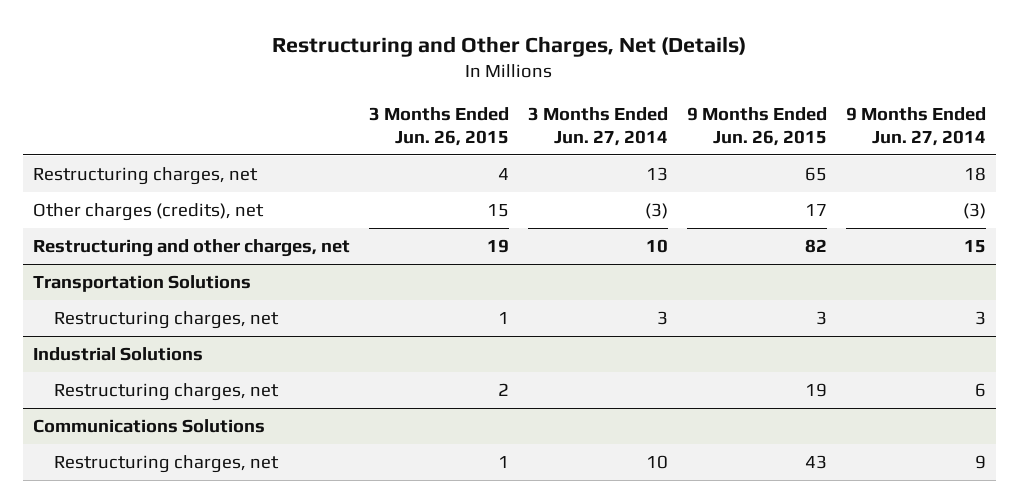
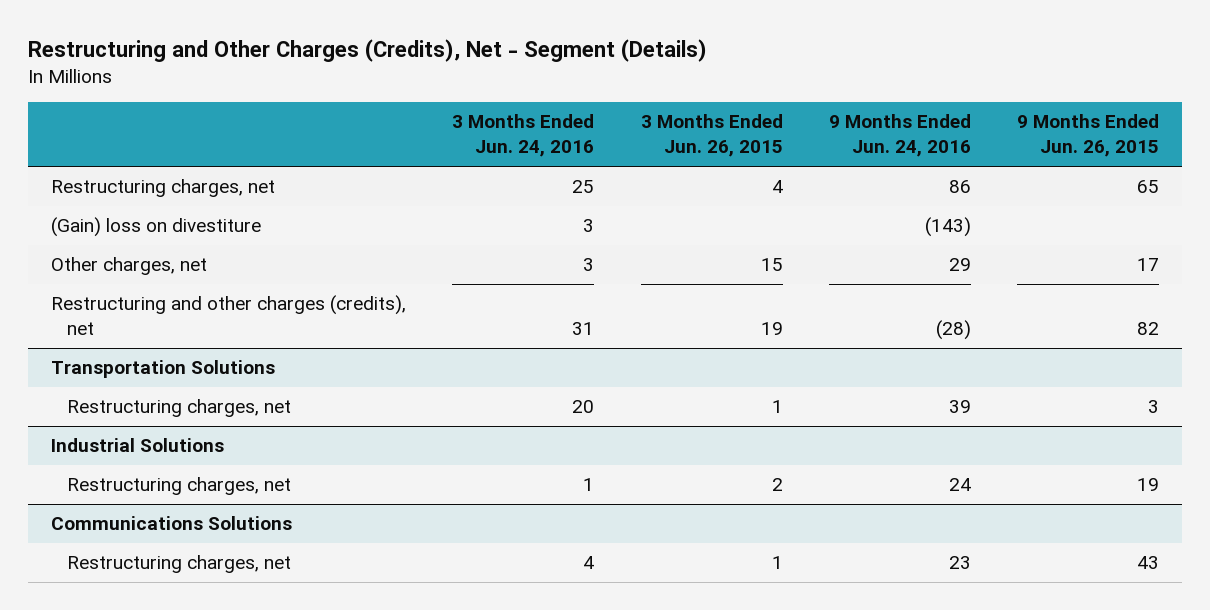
- Restructuring and Other Charges, Net (Details)
+ Restructuring and Other Charges (Credits), Net - Segment (Details)
- | 3 Months Ended Jun. 26, 2015 | 3 Months Ended Jun. 27, 2014 | 9 Months Ended Jun. 26, 2015 | 9 Months Ended Jun. 27, 2014
+ | 3 Months Ended Jun. 24, 2016 | 3 Months Ended Jun. 26, 2015 | 9 Months Ended Jun. 24, 2016 | 9 Months Ended Jun. 26, 2015
- Other charges (credits), net | 15 | (3) | 17 | (3)
- Restructuring and other charges, net | 19 | 10 | 82 | 15
+ (Gain) loss on divestiture | 3 | | (143) |
+ Other charges, net | 3 | 15 | 29 | 17
+ Restructuring and other charges (credits), net | 31 | 19 | (28) | 82

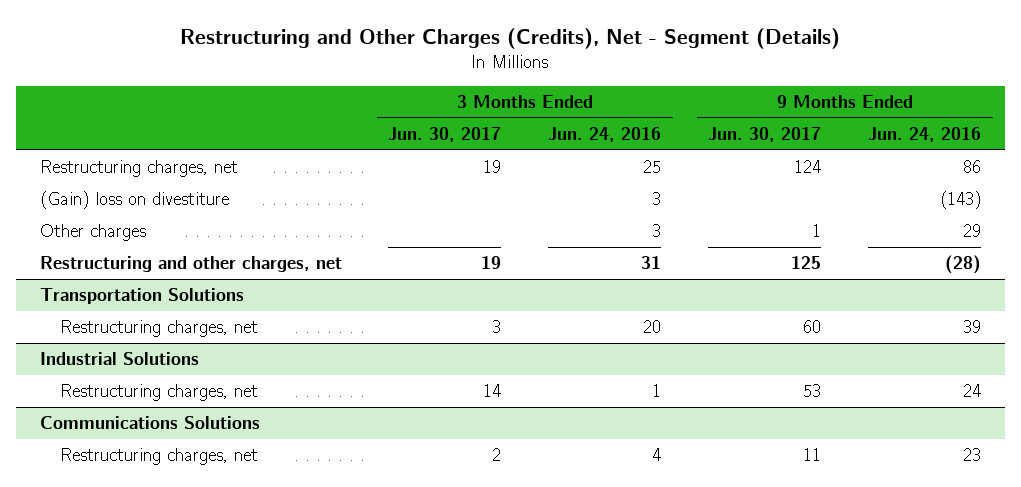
- | 3 Months Ended Jun. 24, 2016 | 3 Months Ended Jun. 26, 2015 | 9 Months Ended Jun. 24, 2016 | 9 Months Ended Jun. 26, 2015
+ | 3 Months Ended Jun. 30, 2017 | 3 Months Ended Jun. 24, 2016 | 9 Months Ended Jun. 30, 2017 | 9 Months Ended Jun. 24, 2016
- Other charges, net | 3 | 15 | 29 | 17
- Restructuring and other charges (credits), net | 31 | 19 | (28) | 82
+ Other charges | | 3 | 1 | 29
+ Restructuring and other charges, net | 19 | 31 | 125 | (28)

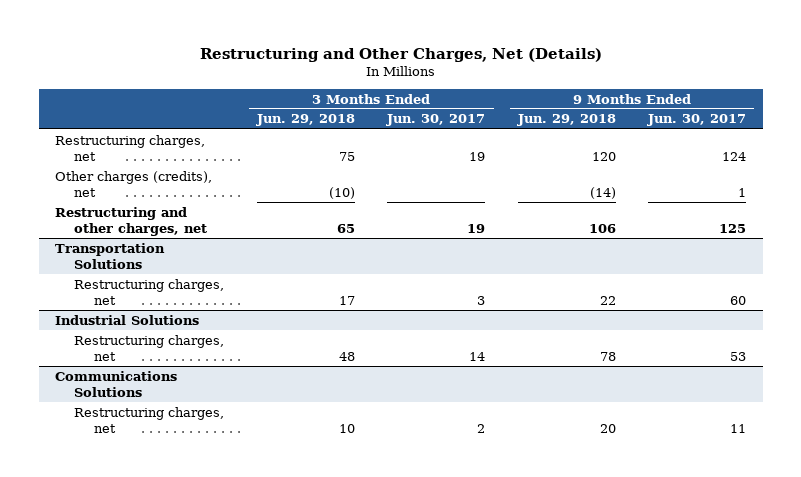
- Restructuring and Other Charges (Credits), Net - Segment (Details)
+ Restructuring and Other Charges, Net (Details)
- | 3 Months Ended Jun. 30, 2017 | 3 Months Ended Jun. 24, 2016 | 9 Months Ended Jun. 30, 2017 | 9 Months Ended Jun. 24, 2016
+ | 3 Months Ended Jun. 29, 2018 | 3 Months Ended Jun. 30, 2017 | 9 Months Ended Jun. 29, 2018 | 9 Months Ended Jun. 30, 2017
- (Gain) loss on divestiture | | 3 | | (143)
- Other charges | | 3 | 1 | 29
+ Other charges (credits), net | (10) | | (14) | 1

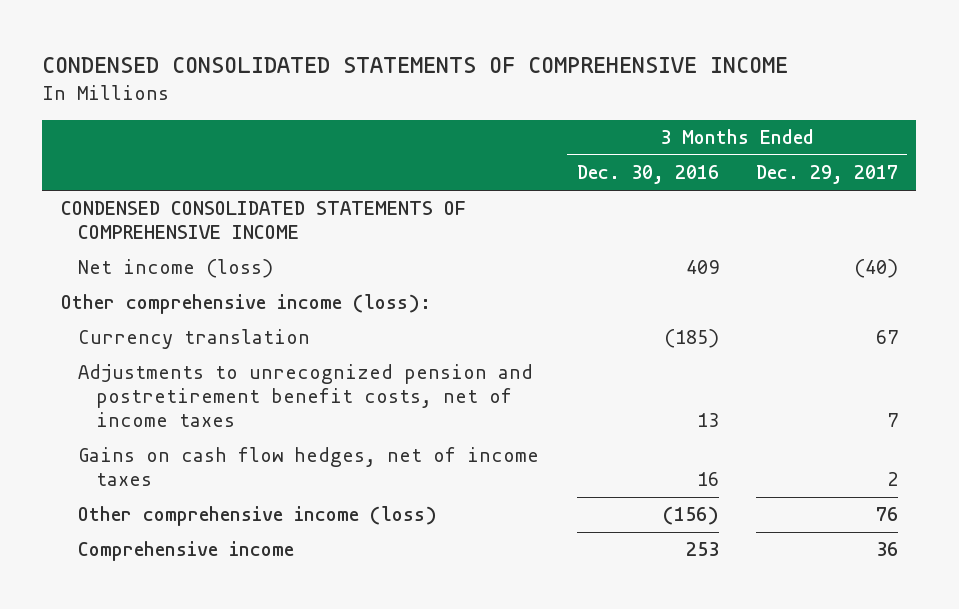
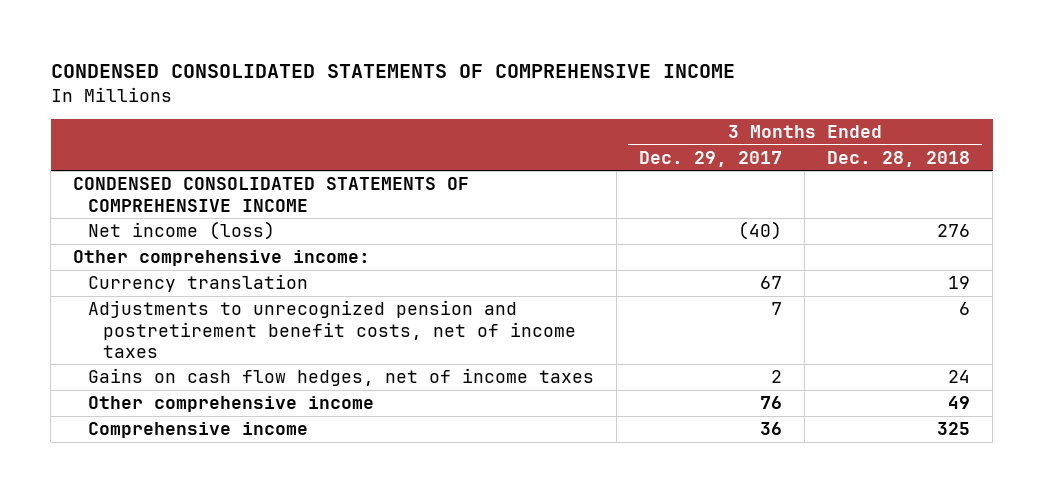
- | 3 Months Ended Dec. 30, 2016 | 3 Months Ended Dec. 29, 2017
+ | 3 Months Ended Dec. 29, 2017 | 3 Months Ended Dec. 28, 2018
- Other comprehensive income (loss):
+ Other comprehensive income:
- Other comprehensive income (loss) | (156) | 76
+ Other comprehensive income | 76 | 49

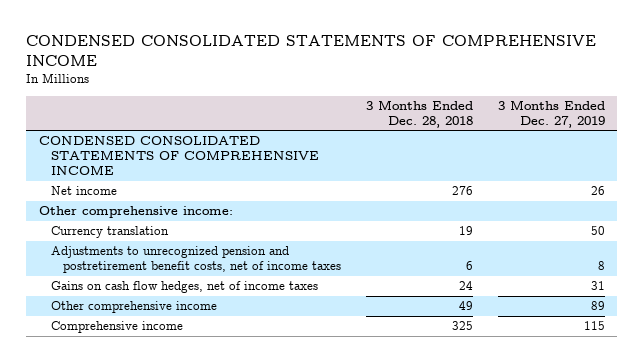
- | 3 Months Ended Dec. 29, 2017 | 3 Months Ended Dec. 28, 2018
+ | 3 Months Ended Dec. 28, 2018 | 3 Months Ended Dec. 27, 2019
- Net income (loss) | (40) | 276
+ Net income | 276 | 26

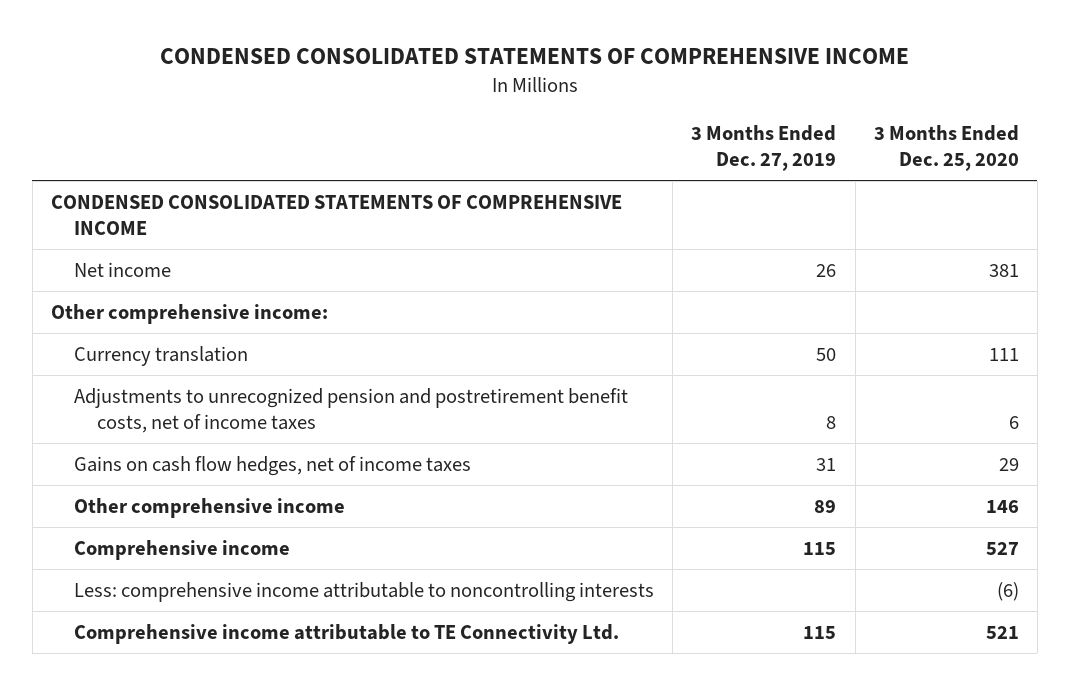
- | 3 Months Ended Dec. 28, 2018 | 3 Months Ended Dec. 27, 2019
+ | 3 Months Ended Dec. 27, 2019 | 3 Months Ended Dec. 25, 2020
+ Less: comprehensive income attributable to noncontrolling interests | | (6)
+ Comprehensive income attributable to TE Connectivity Ltd. | 115 | 521

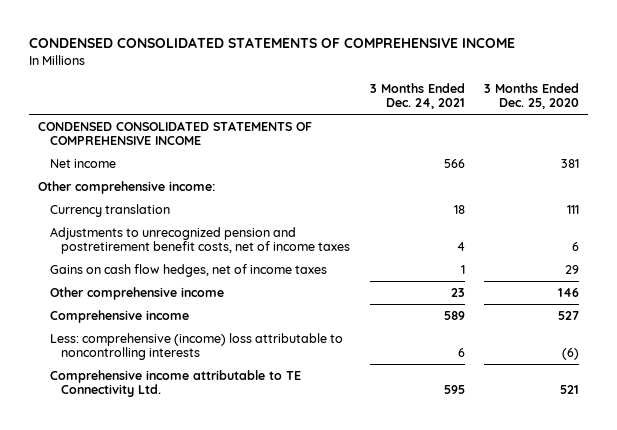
- | 3 Months Ended Dec. 27, 2019 | 3 Months Ended Dec. 25, 2020
+ | 3 Months Ended Dec. 24, 2021 | 3 Months Ended Dec. 25, 2020
- Less: comprehensive income attributable to noncontrolling interests | | (6)
+ Less: comprehensive (income) loss attributable to noncontrolling interests | 6 | (6)

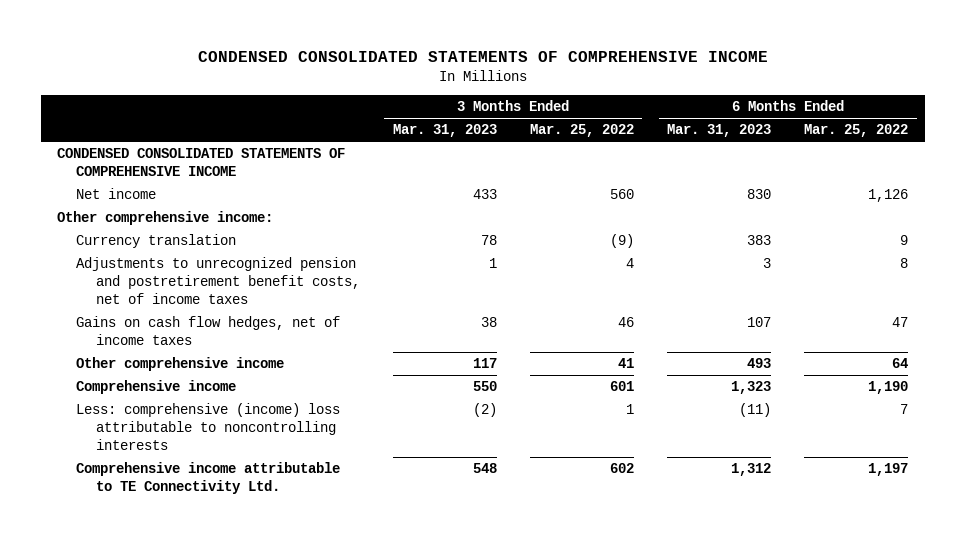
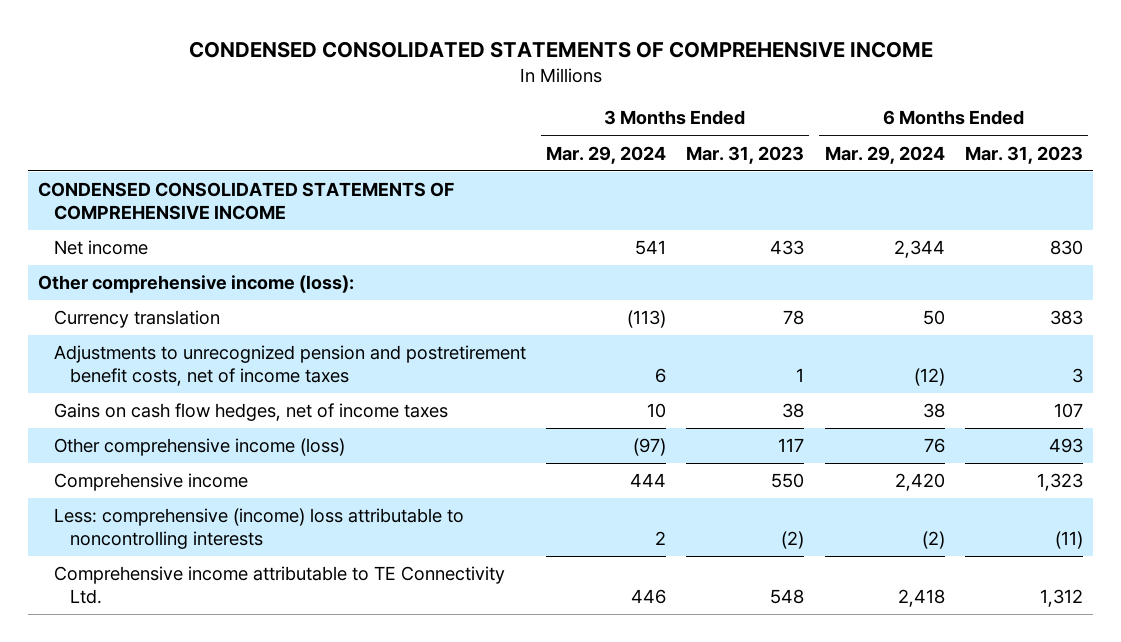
- | 3 Months Ended Mar. 31, 2023 | 3 Months Ended Mar. 25, 2022 | 6 Months Ended Mar. 31, 2023 | 6 Months Ended Mar. 25, 2022
+ | 3 Months Ended Mar. 29, 2024 | 3 Months Ended Mar. 31, 2023 | 6 Months Ended Mar. 29, 2024 | 6 Months Ended Mar. 31, 2023
- Other comprehensive income:
+ Other comprehensive income (loss):
- Other comprehensive income | 117 | 41 | 493 | 64
+ Other comprehensive income (loss) | (97) | 117 | 76 | 493

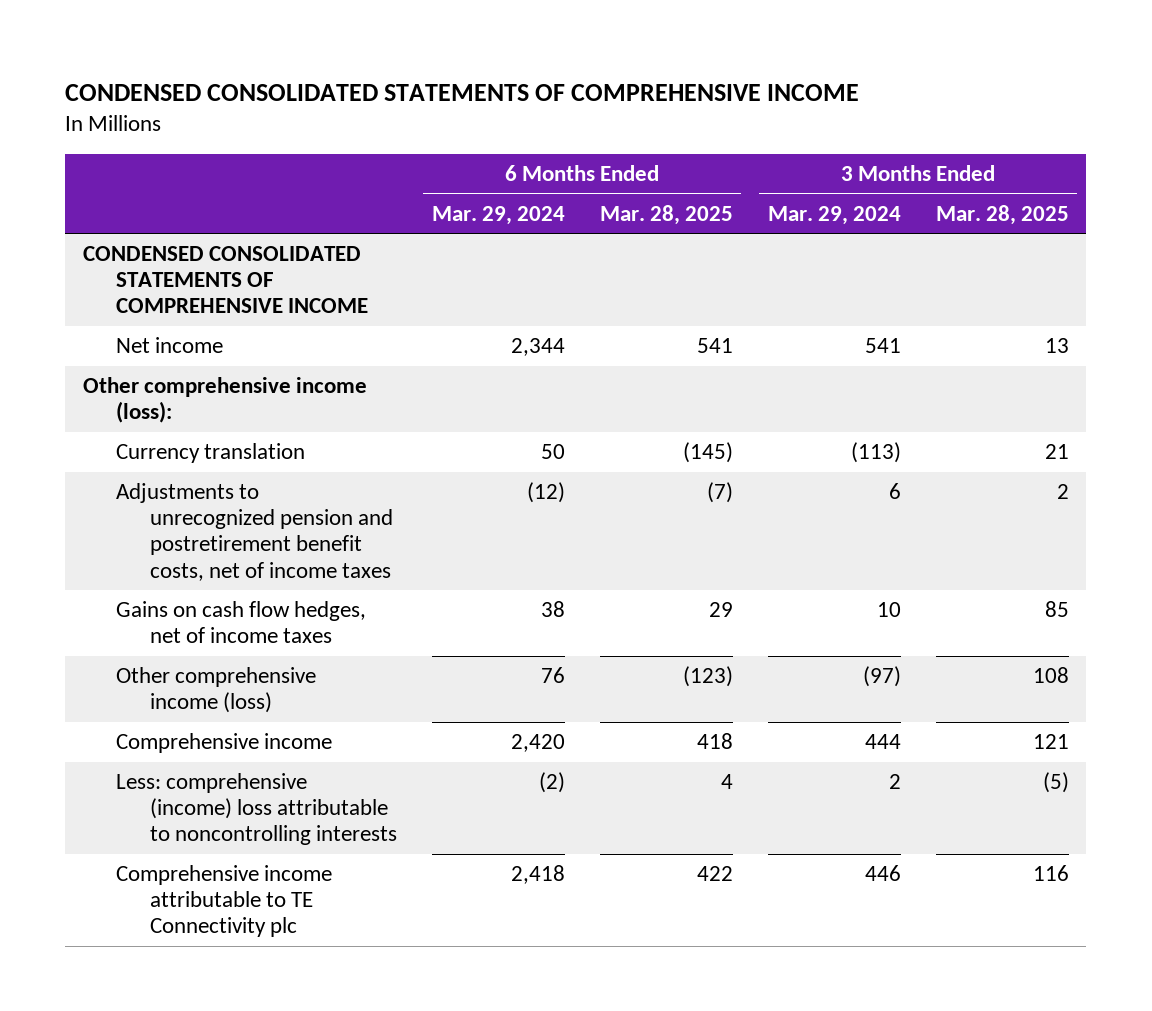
- | 3 Months Ended Mar. 29, 2024 | 3 Months Ended Mar. 31, 2023 | 6 Months Ended Mar. 29, 2024 | 6 Months Ended Mar. 31, 2023
+ | 6 Months Ended Mar. 29, 2024 | 6 Months Ended Mar. 28, 2025 | 3 Months Ended Mar. 29, 2024 | 3 Months Ended Mar. 28, 2025
- Comprehensive income attributable to TE Connectivity Ltd. | 446 | 548 | 2,418 | 1,312
+ Comprehensive income attributable to TE Connectivity plc | 2,418 | 422 | 446 | 116

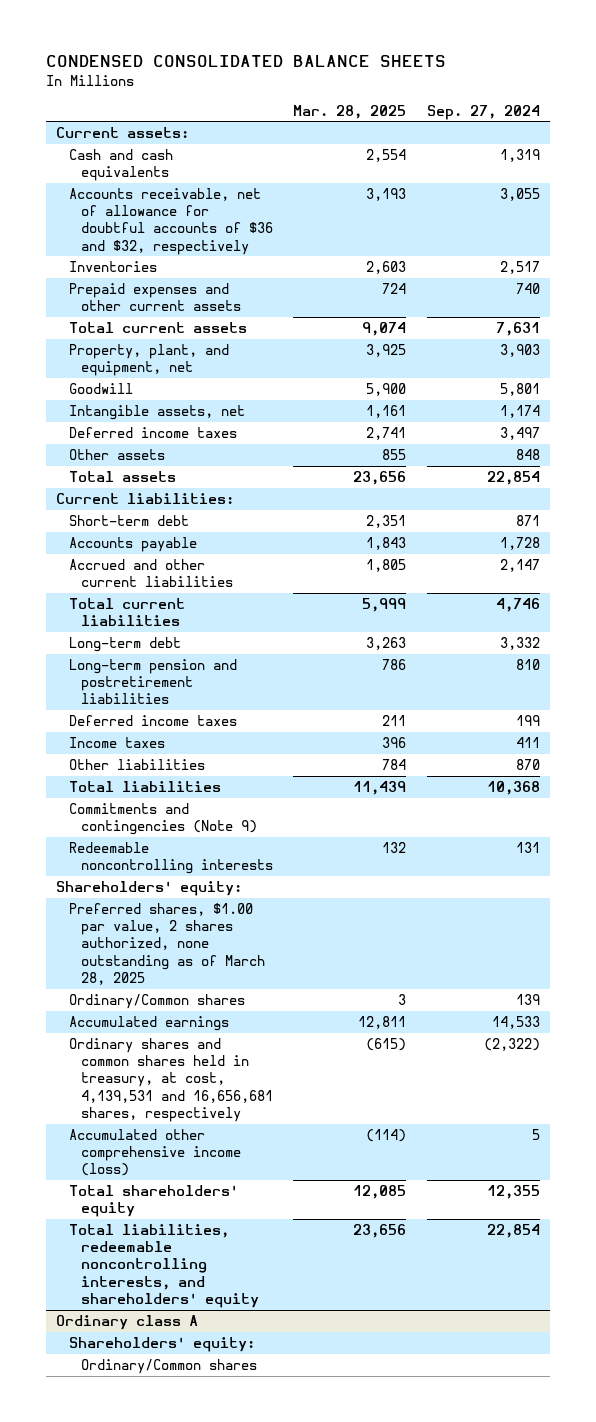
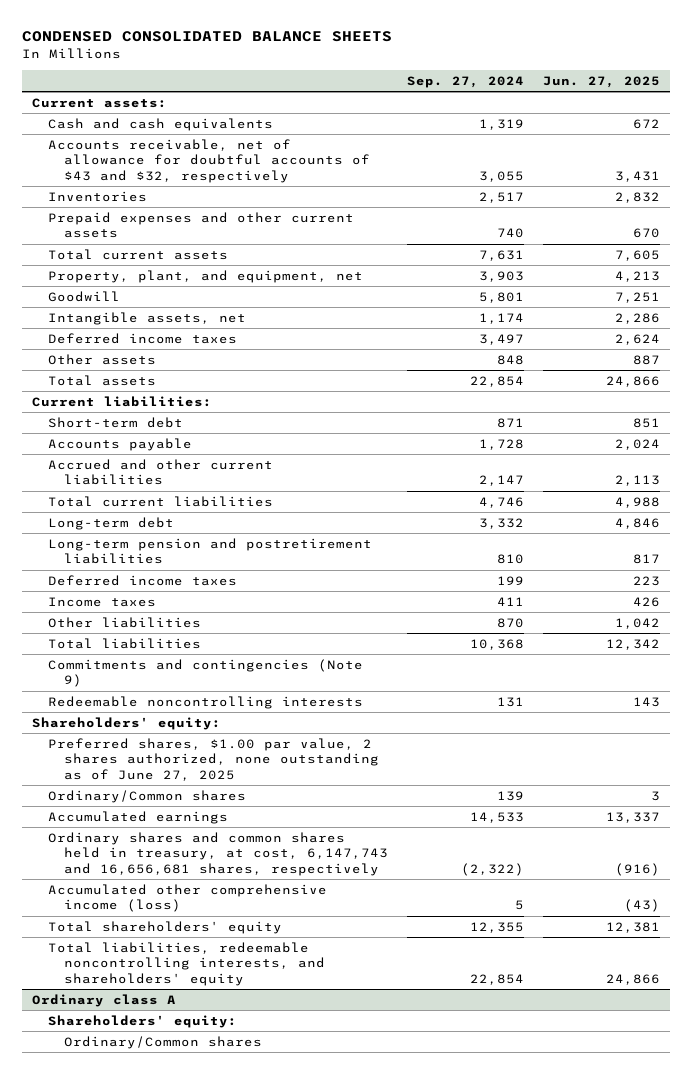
- | Mar. 28, 2025 | Sep. 27, 2024
+ | Sep. 27, 2024 | Jun. 27, 2025
- Accounts receivable, net of allowance for doubtful accounts of $36 and $32, respectively | 3,193 | 3,055
+ Accounts receivable, net of allowance for doubtful accounts of $43 and $32, respectively | 3,055 | 3,431
- Preferred shares, $1.00 par value, 2 shares authorized, none outstanding as of March 28, 2025
+ Preferred shares, $1.00 par value, 2 shares authorized, none outstanding as of June 27, 2025
- Ordinary shares and common shares held in treasury, at cost, 4,139,531 and 16,656,681 shares, respectively | (615) | (2,322)
+ Ordinary shares and common shares held in treasury, at cost, 6,147,743 and 16,656,681 shares, respectively | (2,322) | (916)

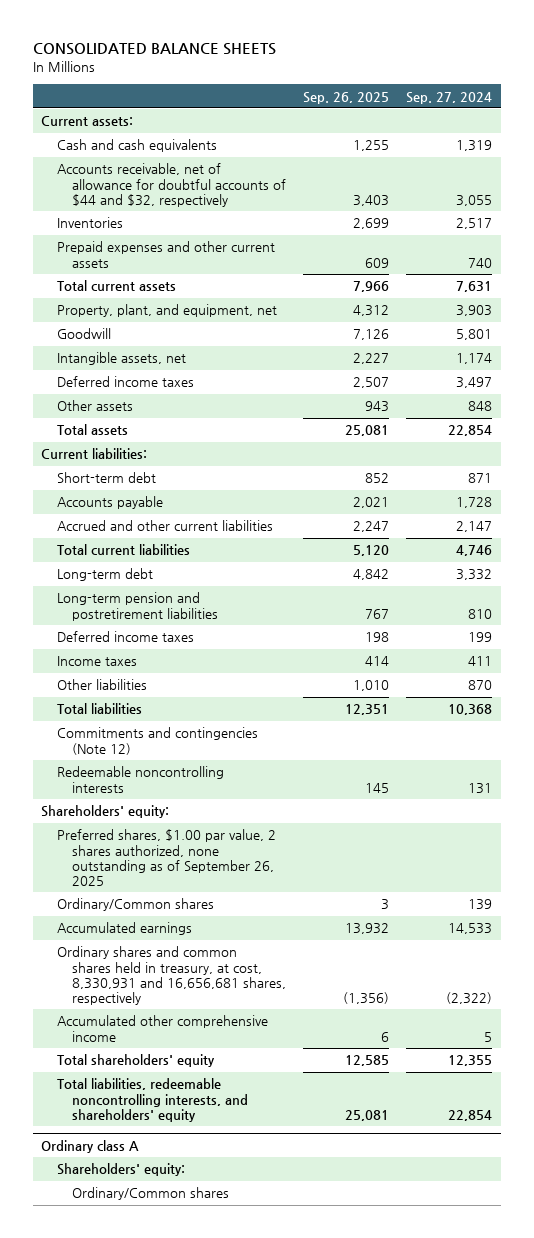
- CONDENSED CONSOLIDATED BALANCE SHEETS
+ CONSOLIDATED BALANCE SHEETS
- | Sep. 27, 2024 | Jun. 27, 2025
+ | Sep. 26, 2025 | Sep. 27, 2024
- Accounts receivable, net of allowance for doubtful accounts of $43 and $32, respectively | 3,055 | 3,431
+ Accounts receivable, net of allowance for doubtful accounts of $44 and $32, respectively | 3,403 | 3,055
- Commitments and contingencies (Note 9)
+ Commitments and contingencies (Note 12)
- Preferred shares, $1.00 par value, 2 shares authorized, none outstanding as of June 27, 2025
+ Preferred shares, $1.00 par value, 2 shares authorized, none outstanding as of September 26, 2025
- Ordinary shares and common shares held in treasury, at cost, 6,147,743 and 16,656,681 shares, respectively | (2,322) | (916)
- Accumulated other comprehensive income (loss) | 5 | (43)
+ Ordinary shares and common shares held in treasury, at cost, 8,330,931 and 16,656,681 shares, respectively | (1,356) | (2,322)
+ Accumulated other comprehensive income | 6 | 5

